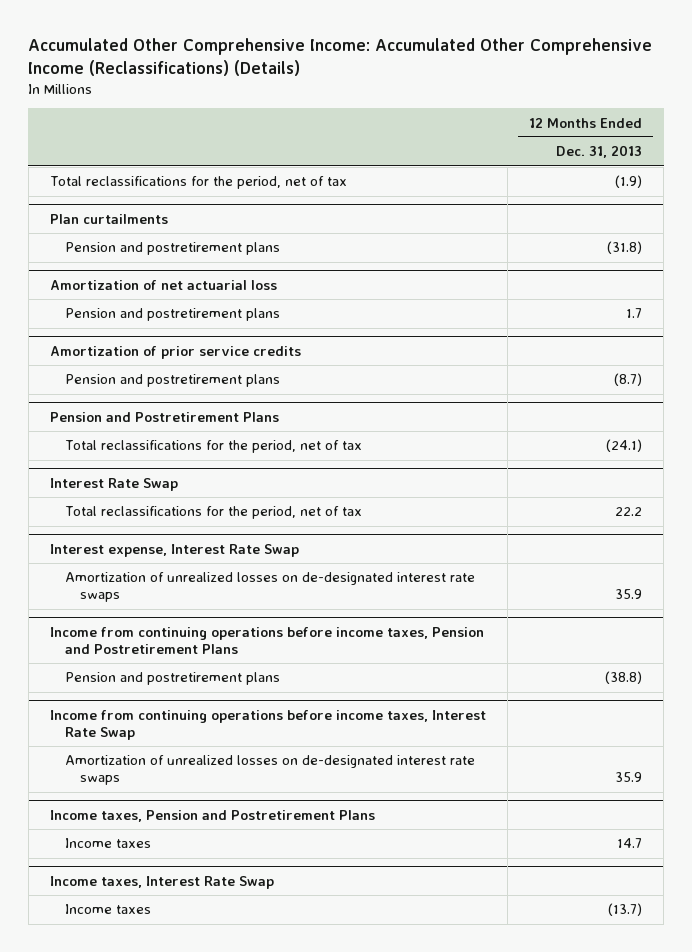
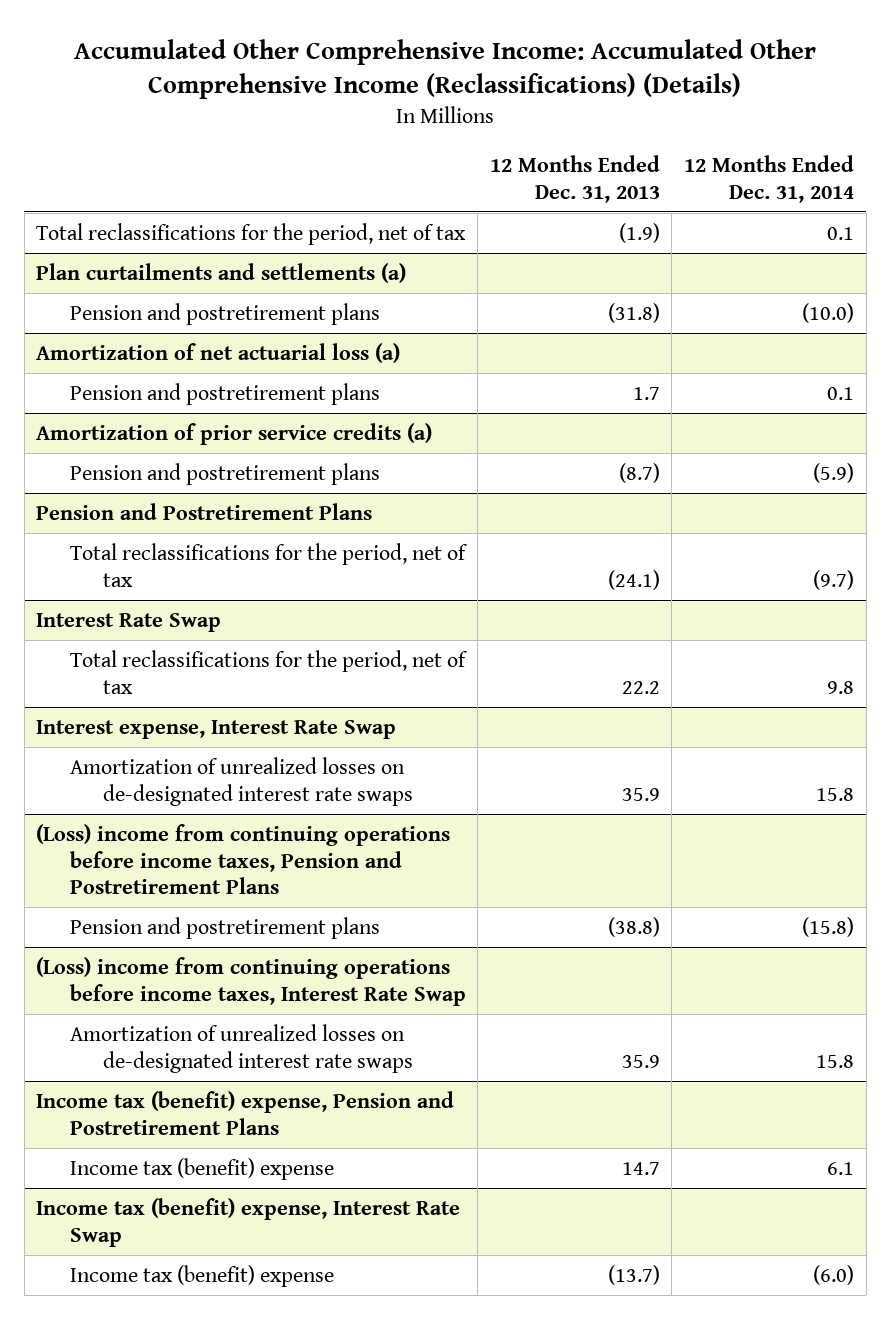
- | 12 Months Ended Dec. 31, 2013
+ | 12 Months Ended Dec. 31, 2013 | 12 Months Ended Dec. 31, 2014
- Plan curtailments
+ Plan curtailments and settlements (a)
- Amortization of net actuarial loss
+ Amortization of net actuarial loss (a)
- Amortization of prior service credits
+ Amortization of prior service credits (a)
- Income from continuing operations before income taxes, Pension and Postretirement Plans
+ (Loss) income from continuing operations before income taxes, Pension and Postretirement Plans
- Income from continuing operations before income taxes, Interest Rate Swap
+ (Loss) income from continuing operations before income taxes, Interest Rate Swap
- Income taxes, Pension and Postretirement Plans
- Income taxes | 14.7
- Income taxes, Interest Rate Swap
- Income taxes | (13.7)
+ Income tax (benefit) expense, Pension and Postretirement Plans
+ Income tax (benefit) expense | 14.7 | 6.1
+ Income tax (benefit) expense, Interest Rate Swap
+ Income tax (benefit) expense | (13.7) | (6.0)

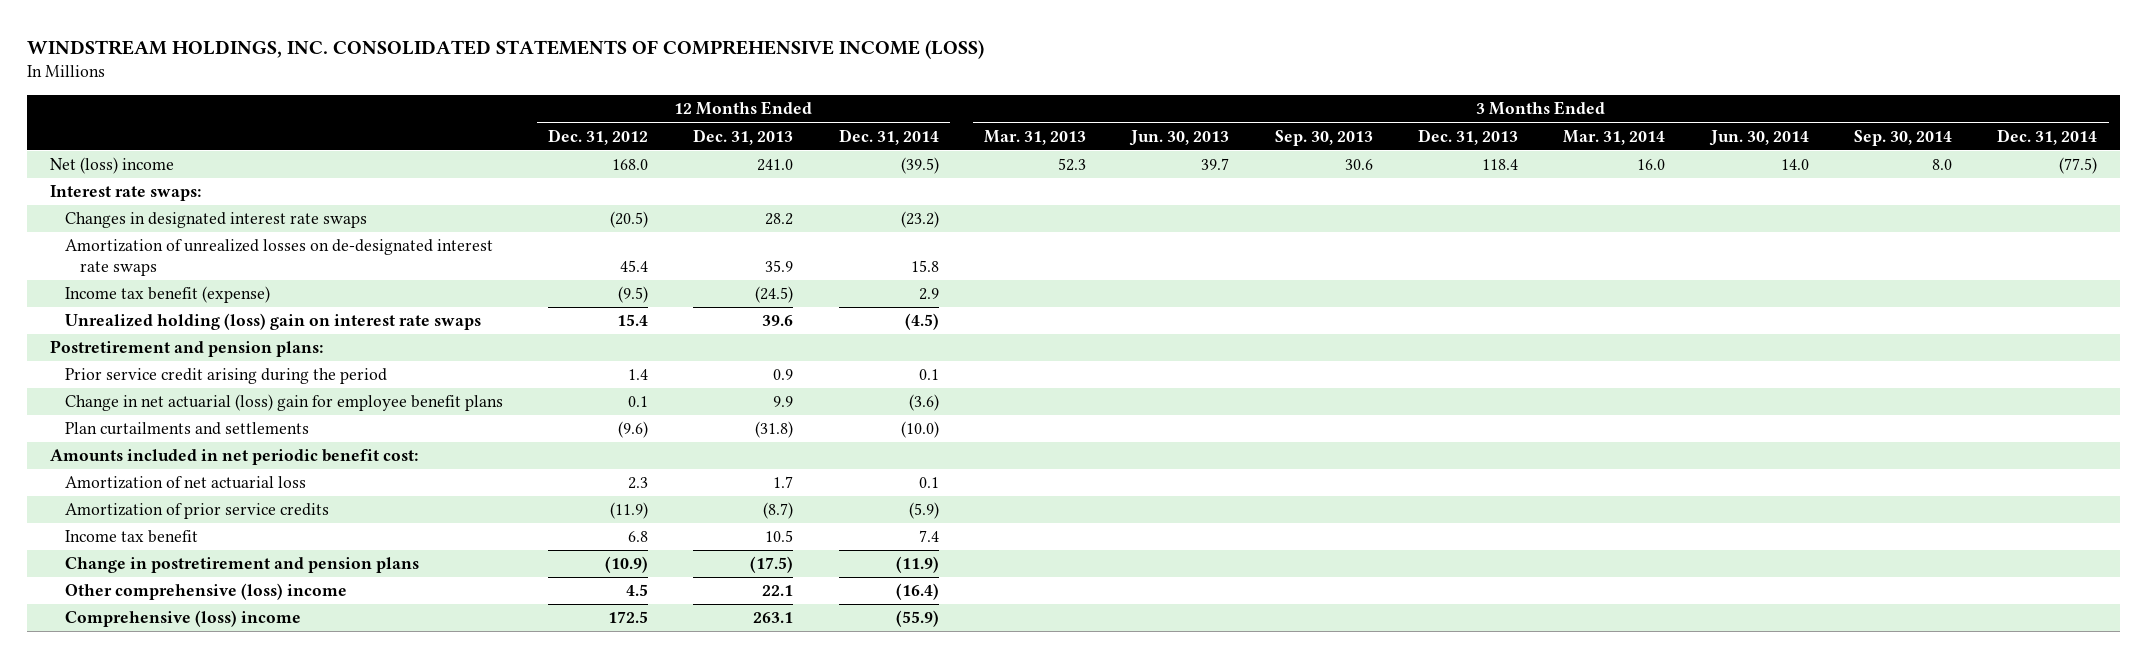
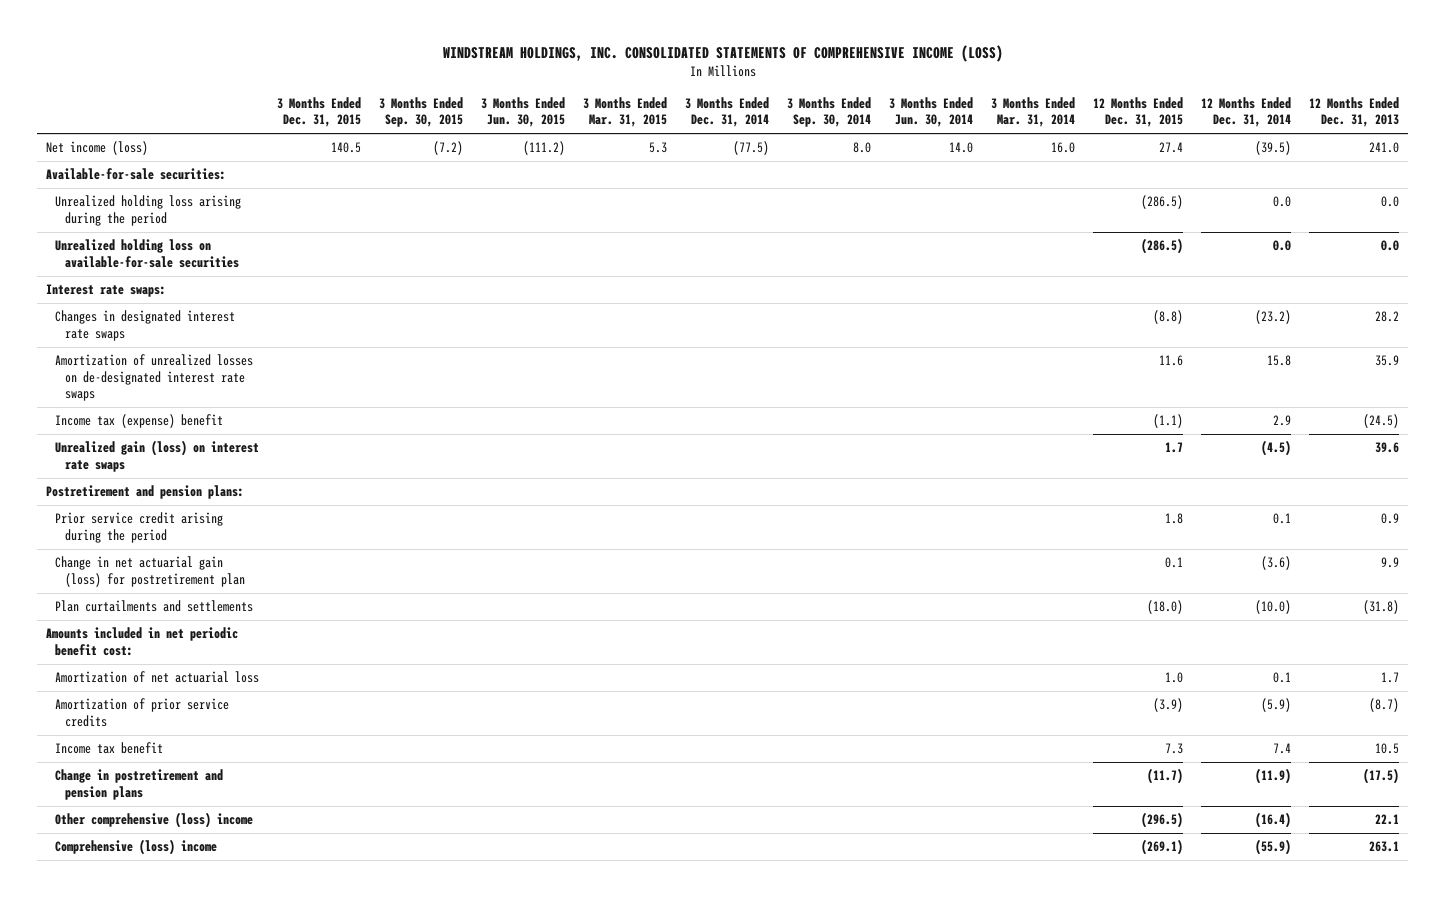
- | 12 Months Ended Dec. 31, 2012 | 12 Months Ended Dec. 31, 2013 | 12 Months Ended Dec. 31, 2014 | 3 Months Ended Mar. 31, 2013 | 3 Months Ended Jun. 30, 2013 | 3 Months Ended Sep. 30, 2013 | 3 Months Ended Dec. 31, 2013 | 3 Months Ended Mar. 31, 2014 | 3 Months Ended Jun. 30, 2014 | 3 Months Ended Sep. 30, 2014 | 3 Months Ended Dec. 31, 2014
+ | 3 Months Ended Dec. 31, 2015 | 3 Months Ended Sep. 30, 2015 | 3 Months Ended Jun. 30, 2015 | 3 Months Ended Mar. 31, 2015 | 3 Months Ended Dec. 31, 2014 | 3 Months Ended Sep. 30, 2014 | 3 Months Ended Jun. 30, 2014 | 3 Months Ended Mar. 31, 2014 | 12 Months Ended Dec. 31, 2015 | 12 Months Ended Dec. 31, 2014 | 12 Months Ended Dec. 31, 2013
- Net (loss) income | 168.0 | 241.0 | (39.5) | 52.3 | 39.7 | 30.6 | 118.4 | 16.0 | 14.0 | 8.0 | (77.5)
+ Net income (loss) | 140.5 | (7.2) | (111.2) | 5.3 | (77.5) | 8.0 | 14.0 | 16.0 | 27.4 | (39.5) | 241.0
+ Available-for-sale securities:
+ Unrealized holding loss arising during the period | | | | | | | | | (286.5) | 0.0 | 0.0
+ Unrealized holding loss on available-for-sale securities | | | | | | | | | (286.5) | 0.0 | 0.0
- Income tax benefit (expense) | (9.5) | (24.5) | 2.9 | | | | | | | |
- Unrealized holding (loss) gain on interest rate swaps | 15.4 | 39.6 | (4.5) | | | | | | | |
+ Income tax (expense) benefit | | | | | | | | | (1.1) | 2.9 | (24.5)
+ Unrealized gain (loss) on interest rate swaps | | | | | | | | | 1.7 | (4.5) | 39.6
- Change in net actuarial (loss) gain for employee benefit plans | 0.1 | 9.9 | (3.6) | | | | | | | |
+ Change in net actuarial gain (loss) for postretirement plan | | | | | | | | | 0.1 | (3.6) | 9.9

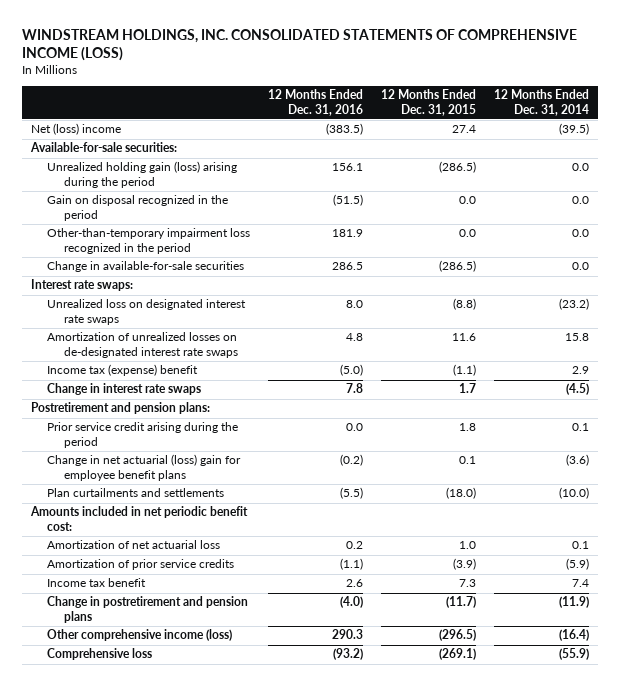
- | 3 Months Ended Dec. 31, 2015 | 3 Months Ended Sep. 30, 2015 | 3 Months Ended Jun. 30, 2015 | 3 Months Ended Mar. 31, 2015 | 3 Months Ended Dec. 31, 2014 | 3 Months Ended Sep. 30, 2014 | 3 Months Ended Jun. 30, 2014 | 3 Months Ended Mar. 31, 2014 | 12 Months Ended Dec. 31, 2015 | 12 Months Ended Dec. 31, 2014 | 12 Months Ended Dec. 31, 2013
+ | 12 Months Ended Dec. 31, 2016 | 12 Months Ended Dec. 31, 2015 | 12 Months Ended Dec. 31, 2014
- Net income (loss) | 140.5 | (7.2) | (111.2) | 5.3 | (77.5) | 8.0 | 14.0 | 16.0 | 27.4 | (39.5) | 241.0
+ Net (loss) income | (383.5) | 27.4 | (39.5)
- Unrealized holding loss arising during the period | | | | | | | | | (286.5) | 0.0 | 0.0
- Unrealized holding loss on available-for-sale securities | | | | | | | | | (286.5) | 0.0 | 0.0
+ Unrealized holding gain (loss) arising during the period | 156.1 | (286.5) | 0.0
+ Gain on disposal recognized in the period | (51.5) | 0.0 | 0.0
+ Other-than-temporary impairment loss recognized in the period | 181.9 | 0.0 | 0.0
+ Change in available-for-sale securities | 286.5 | (286.5) | 0.0
- Changes in designated interest rate swaps | | | | | | | | | (8.8) | (23.2) | 28.2
+ Unrealized loss on designated interest rate swaps | 8.0 | (8.8) | (23.2)
- Unrealized gain (loss) on interest rate swaps | | | | | | | | | 1.7 | (4.5) | 39.6
+ Change in interest rate swaps | 7.8 | 1.7 | (4.5)
- Change in net actuarial gain (loss) for postretirement plan | | | | | | | | | 0.1 | (3.6) | 9.9
+ Change in net actuarial (loss) gain for employee benefit plans | (0.2) | 0.1 | (3.6)
- Other comprehensive (loss) income | | | | | | | | | (296.5) | (16.4) | 22.1
- Comprehensive (loss) income | | | | | | | | | (269.1) | (55.9) | 263.1
+ Other comprehensive income (loss) | 290.3 | (296.5) | (16.4)
+ Comprehensive loss | (93.2) | (269.1) | (55.9)

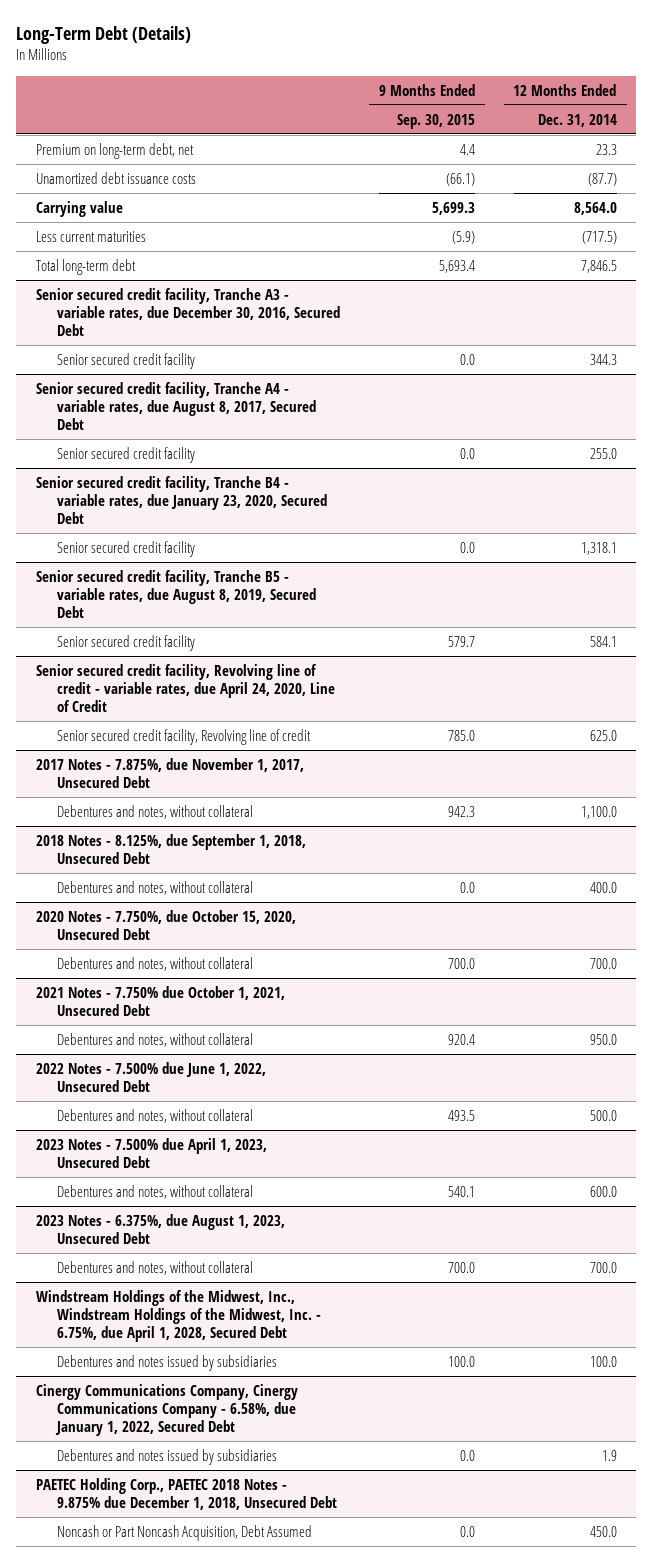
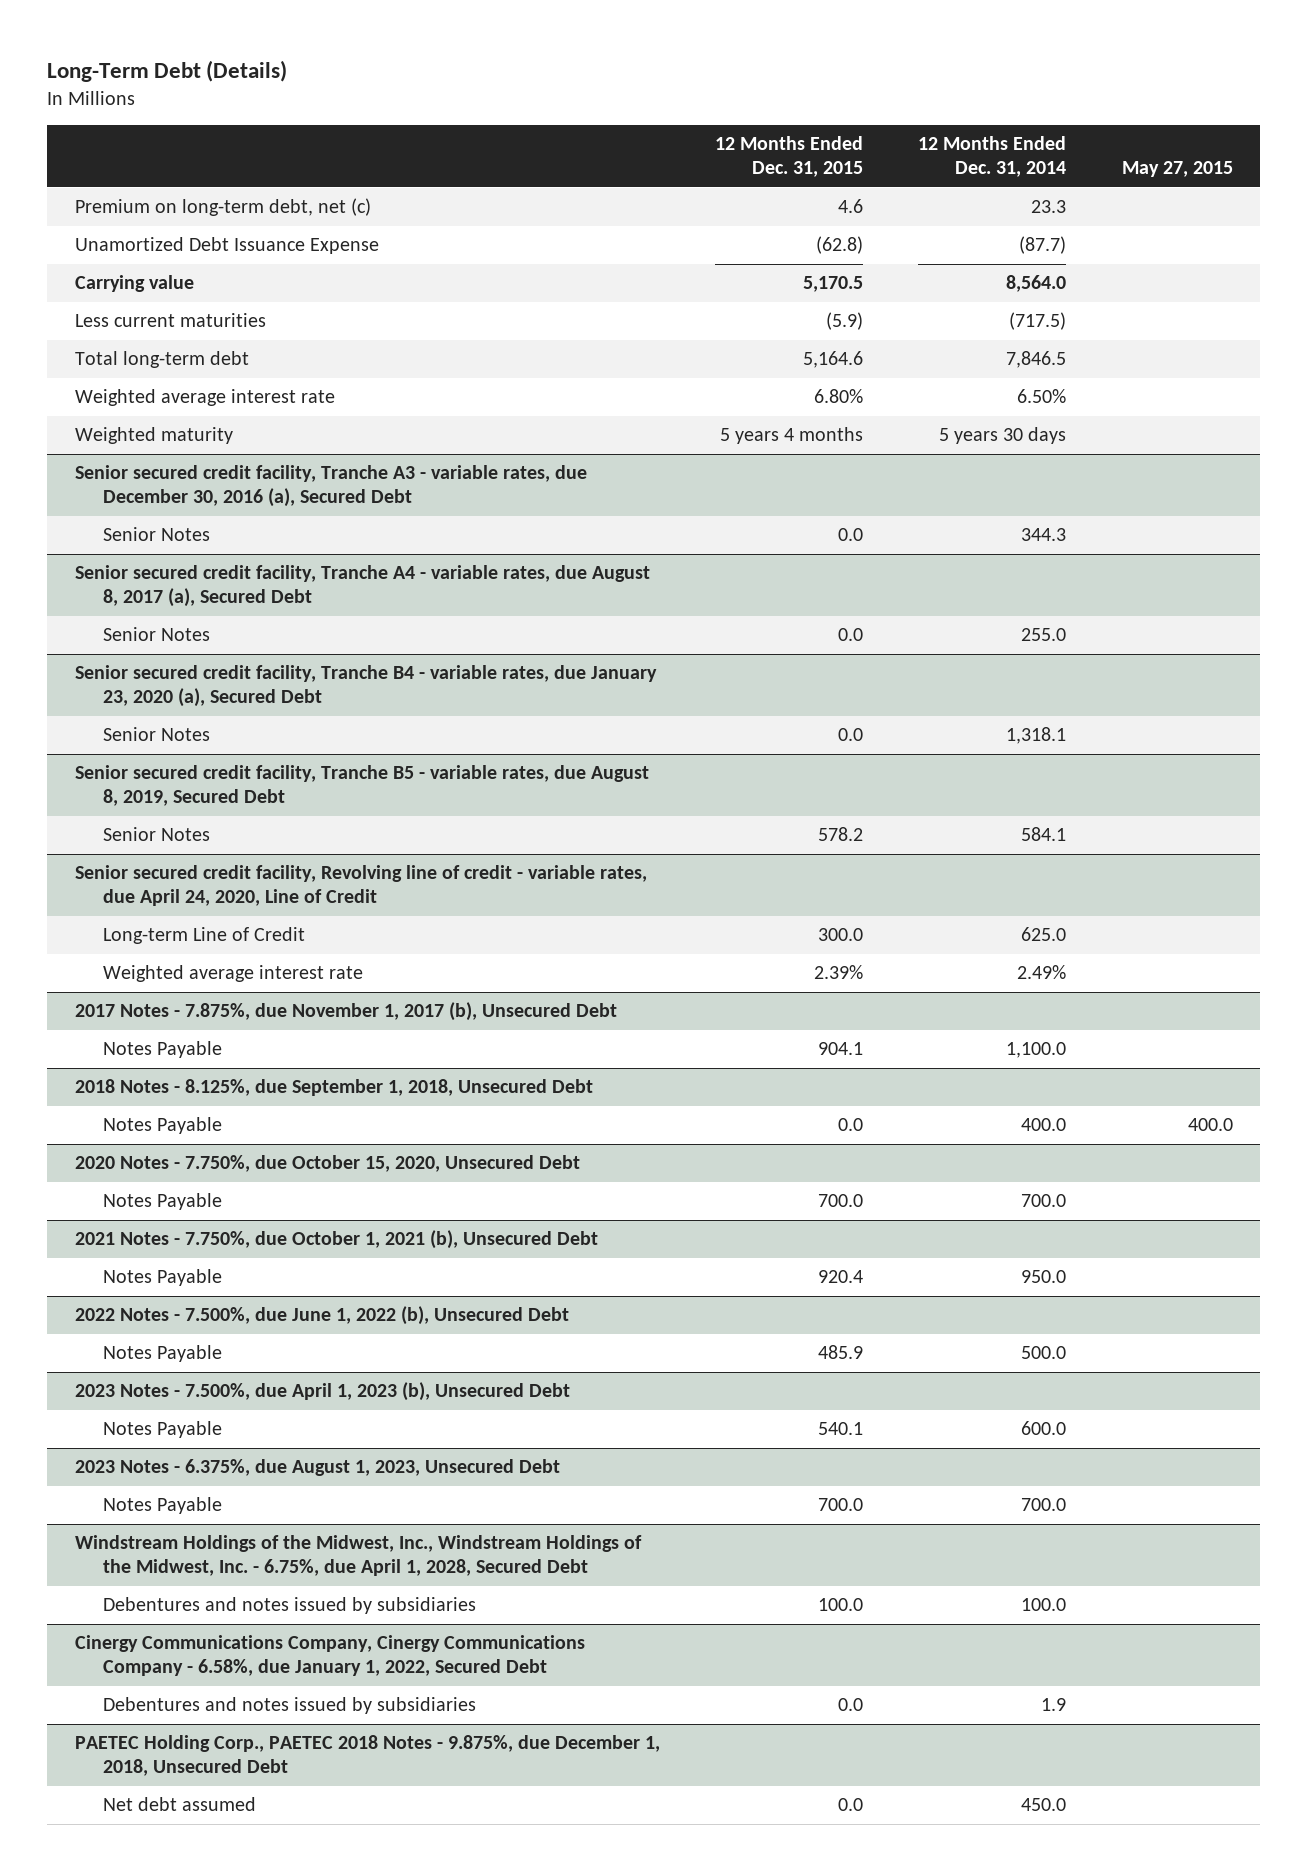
- | 9 Months Ended Sep. 30, 2015 | 12 Months Ended Dec. 31, 2014
+ | 12 Months Ended Dec. 31, 2015 | 12 Months Ended Dec. 31, 2014 | May 27, 2015
- Premium on long-term debt, net | 4.4 | 23.3
- Unamortized debt issuance costs | (66.1) | (87.7)
+ Premium on long-term debt, net (c) | 4.6 | 23.3 |
+ Unamortized Debt Issuance Expense | (62.8) | (87.7) |
- Senior secured credit facility, Tranche A3 - variable rates, due December 30, 2016, Secured Debt
- Senior secured credit facility | 0.0 | 344.3
- Senior secured credit facility, Tranche A4 - variable rates, due August 8, 2017, Secured Debt
- Senior secured credit facility | 0.0 | 255.0
- Senior secured credit facility, Tranche B4 - variable rates, due January 23, 2020, Secured Debt
- Senior secured credit facility | 0.0 | 1,318.1
+ Weighted average interest rate | 6.80% | 6.50% |
+ Weighted maturity | 5 years 4 months | 5 years 30 days |
+ Senior secured credit facility, Tranche A3 - variable rates, due December 30, 2016 (a), Secured Debt
+ Senior Notes | 0.0 | 344.3 |
+ Senior secured credit facility, Tranche A4 - variable rates, due August 8, 2017 (a), Secured Debt
+ Senior Notes | 0.0 | 255.0 |
+ Senior secured credit facility, Tranche B4 - variable rates, due January 23, 2020 (a), Secured Debt
+ Senior Notes | 0.0 | 1,318.1 |
@ Senior secured credit facility, Tranche B5 - variable rates, due August 8, 2019, Secured Debt
- Senior secured credit facility | 579.7 | 584.1
+ Senior Notes | 578.2 | 584.1 |
@ Senior secured credit facility, Revolving line of credit - variable rates, due April 24, 2020, Line of Credit
- Senior secured credit facility, Revolving line of credit | 785.0 | 625.0
- 2017 Notes - 7.875%, due November 1, 2017, Unsecured Debt
- Debentures and notes, without collateral | 942.3 | 1,100.0
@ Senior secured credit facility, Revolving line of credit - variable rates, due April 24, 2020, Line of Credit
+ Long-term Line of Credit | 300.0 | 625.0 |
+ Weighted average interest rate | 2.39% | 2.49% |
+ 2017 Notes - 7.875%, due November 1, 2017 (b), Unsecured Debt
+ Notes Payable | 904.1 | 1,100.0 |
@ 2018 Notes - 8.125%, due September 1, 2018, Unsecured Debt
- Debentures and notes, without collateral | 0.0 | 400.0
+ Notes Payable | 0.0 | 400.0 | 400.0
@ 2020 Notes - 7.750%, due October 15, 2020, Unsecured Debt
- Debentures and notes, without collateral | 700.0 | 700.0
- 2021 Notes - 7.750% due October 1, 2021, Unsecured Debt
- Debentures and notes, without collateral | 920.4 | 950.0
- 2022 Notes - 7.500% due June 1, 2022, Unsecured Debt
- Debentures and notes, without collateral | 493.5 | 500.0
- 2023 Notes - 7.500% due April 1, 2023, Unsecured Debt
- Debentures and notes, without collateral | 540.1 | 600.0
@ 2020 Notes - 7.750%, due October 15, 2020, Unsecured Debt
+ Notes Payable | 700.0 | 700.0 |
+ 2021 Notes - 7.750%, due October 1, 2021 (b), Unsecured Debt
+ Notes Payable | 920.4 | 950.0 |
+ 2022 Notes - 7.500%, due June 1, 2022 (b), Unsecured Debt
+ Notes Payable | 485.9 | 500.0 |
+ 2023 Notes - 7.500%, due April 1, 2023 (b), Unsecured Debt
+ Notes Payable | 540.1 | 600.0 |
@ 2023 Notes - 6.375%, due August 1, 2023, Unsecured Debt
- Debentures and notes, without collateral | 700.0 | 700.0
+ Notes Payable | 700.0 | 700.0 |
- PAETEC Holding Corp., PAETEC 2018 Notes - 9.875% due December 1, 2018, Unsecured Debt
- Noncash or Part Noncash Acquisition, Debt Assumed | 0.0 | 450.0
+ PAETEC Holding Corp., PAETEC 2018 Notes - 9.875%, due December 1, 2018, Unsecured Debt
+ Net debt assumed | 0.0 | 450.0 |

